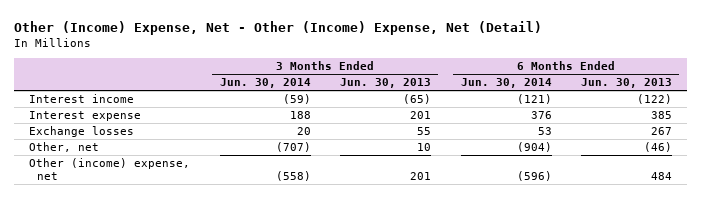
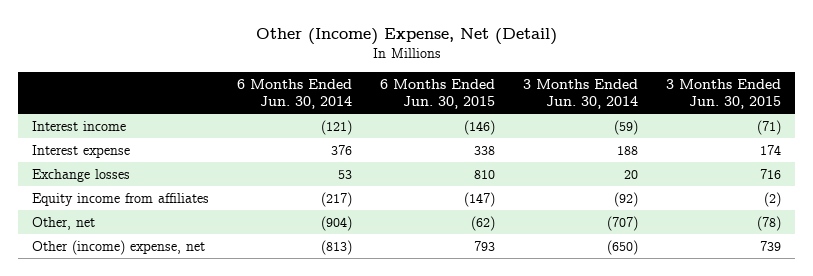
- Other (Income) Expense, Net - Other (Income) Expense, Net (Detail)
+ Other (Income) Expense, Net (Detail)
- | 3 Months Ended Jun. 30, 2014 | 3 Months Ended Jun. 30, 2013 | 6 Months Ended Jun. 30, 2014 | 6 Months Ended Jun. 30, 2013
+ | 6 Months Ended Jun. 30, 2014 | 6 Months Ended Jun. 30, 2015 | 3 Months Ended Jun. 30, 2014 | 3 Months Ended Jun. 30, 2015
+ Equity income from affiliates | (217) | (147) | (92) | (2)
- Other (income) expense, net | (558) | 201 | (596) | 484
+ Other (income) expense, net | (813) | 793 | (650) | 739

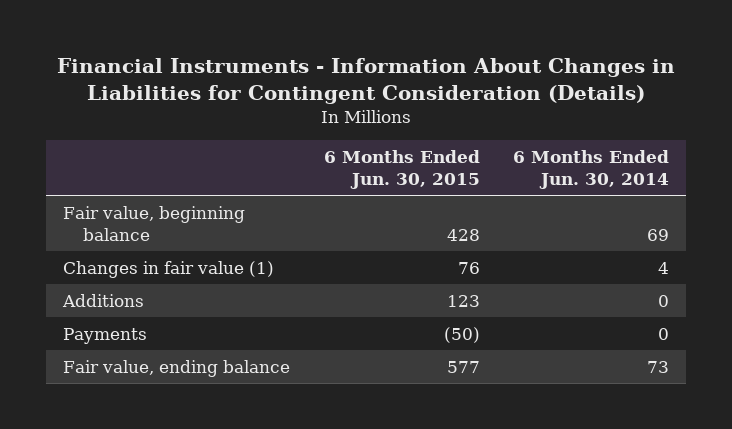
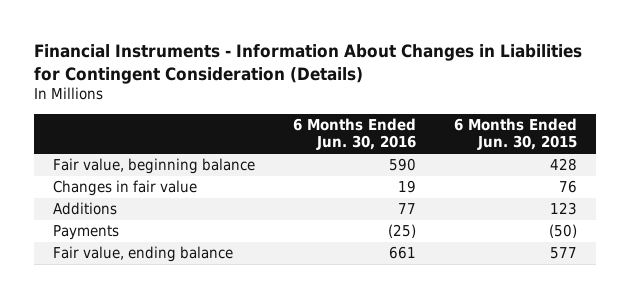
- | 6 Months Ended Jun. 30, 2015 | 6 Months Ended Jun. 30, 2014
+ | 6 Months Ended Jun. 30, 2016 | 6 Months Ended Jun. 30, 2015
- Changes in fair value (1) | 76 | 4
+ Changes in fair value | 19 | 76

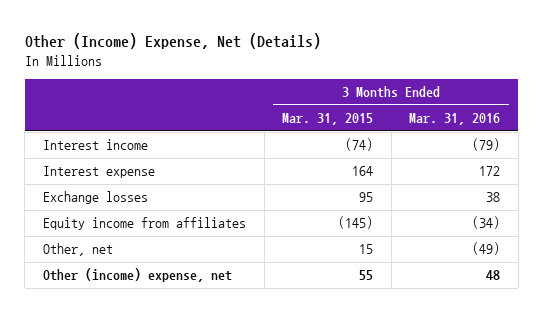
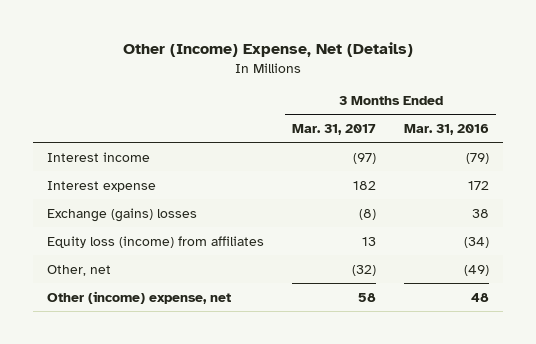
- | 3 Months Ended Mar. 31, 2015 | 3 Months Ended Mar. 31, 2016
+ | 3 Months Ended Mar. 31, 2017 | 3 Months Ended Mar. 31, 2016
- Exchange losses | 95 | 38
- Equity income from affiliates | (145) | (34)
+ Exchange (gains) losses | (8) | 38
+ Equity loss (income) from affiliates | 13 | (34)

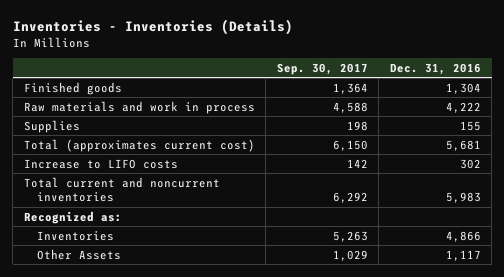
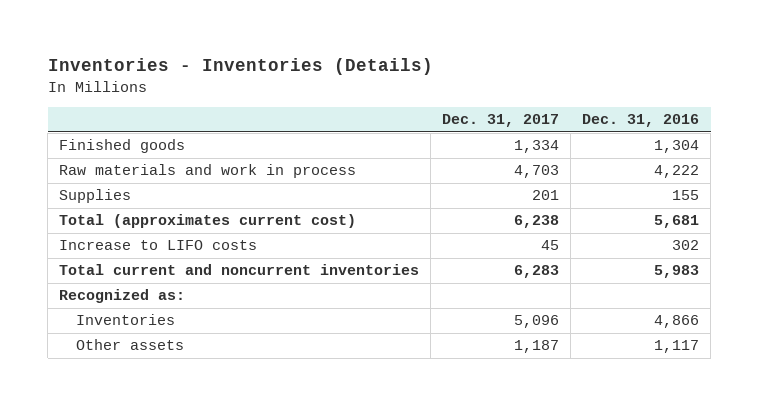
- | Sep. 30, 2017 | Dec. 31, 2016
+ | Dec. 31, 2017 | Dec. 31, 2016
- Other Assets | 1,029 | 1,117
+ Other assets | 1,187 | 1,117

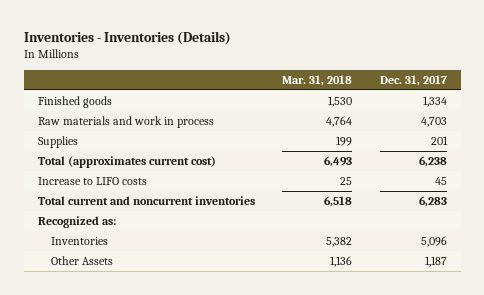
- | Dec. 31, 2017 | Dec. 31, 2016
+ | Mar. 31, 2018 | Dec. 31, 2017
- Other assets | 1,187 | 1,117
+ Other Assets | 1,136 | 1,187

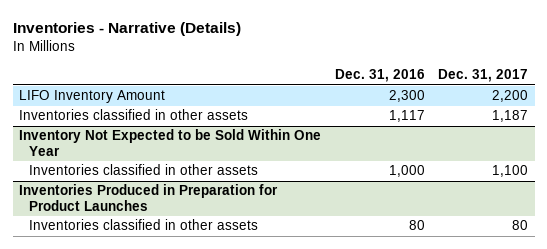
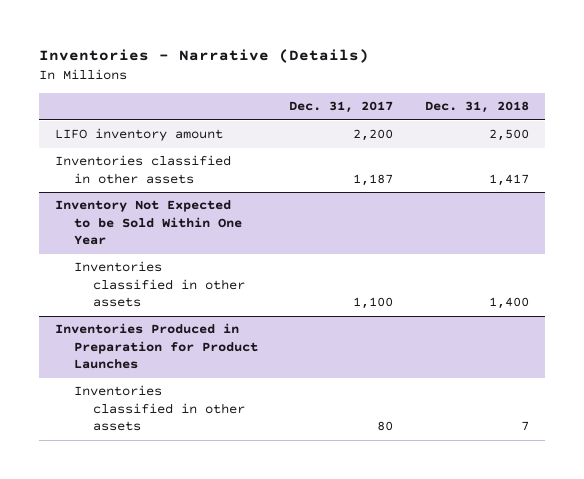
- | Dec. 31, 2016 | Dec. 31, 2017
+ | Dec. 31, 2017 | Dec. 31, 2018
- LIFO Inventory Amount | 2,300 | 2,200
+ LIFO inventory amount | 2,200 | 2,500

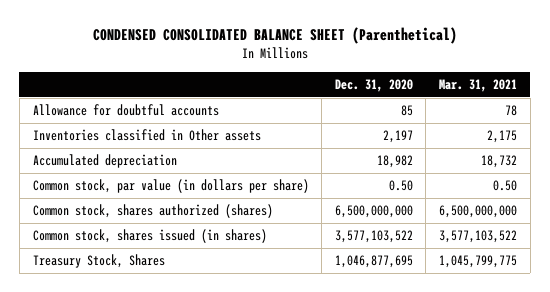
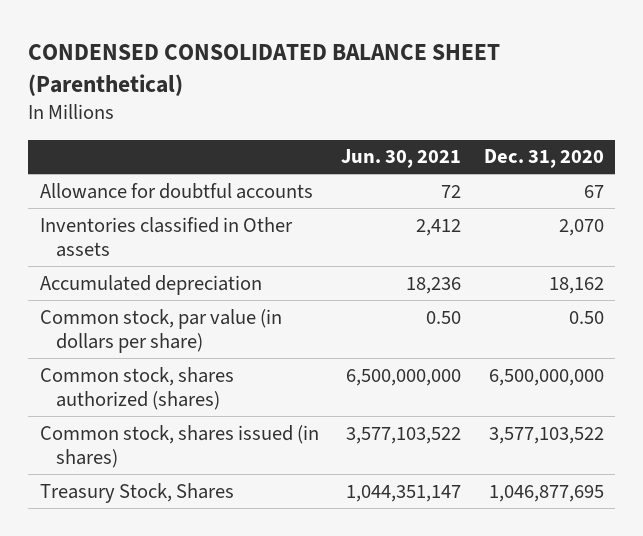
- | Dec. 31, 2020 | Mar. 31, 2021
+ | Jun. 30, 2021 | Dec. 31, 2020
- Allowance for doubtful accounts | 85 | 78
- Inventories classified in Other assets | 2,197 | 2,175
- Accumulated depreciation | 18,982 | 18,732
+ Allowance for doubtful accounts | 72 | 67
+ Inventories classified in Other assets | 2,412 | 2,070
+ Accumulated depreciation | 18,236 | 18,162

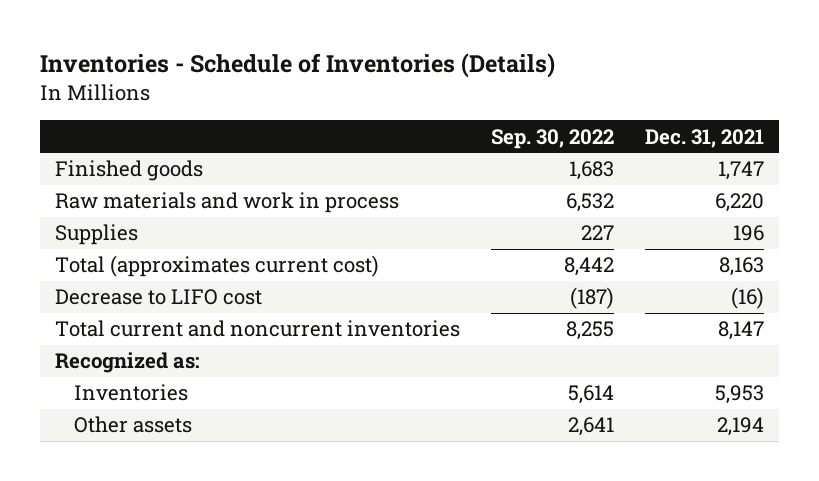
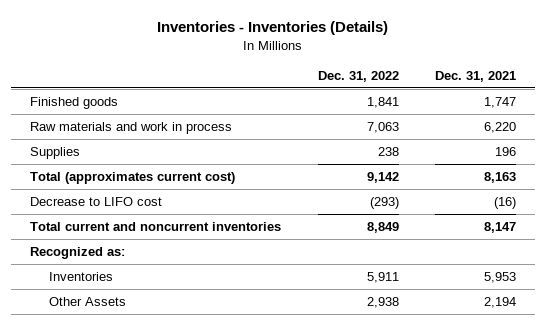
- Inventories - Schedule of Inventories (Details)
+ Inventories - Inventories (Details)
- | Sep. 30, 2022 | Dec. 31, 2021
+ | Dec. 31, 2022 | Dec. 31, 2021
- Other assets | 2,641 | 2,194
+ Other Assets | 2,938 | 2,194

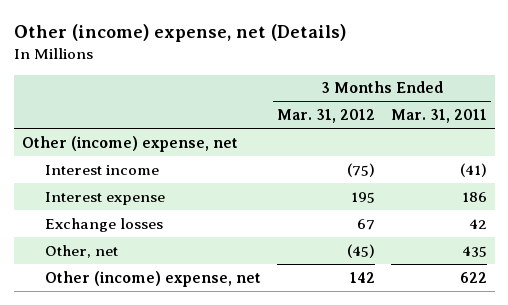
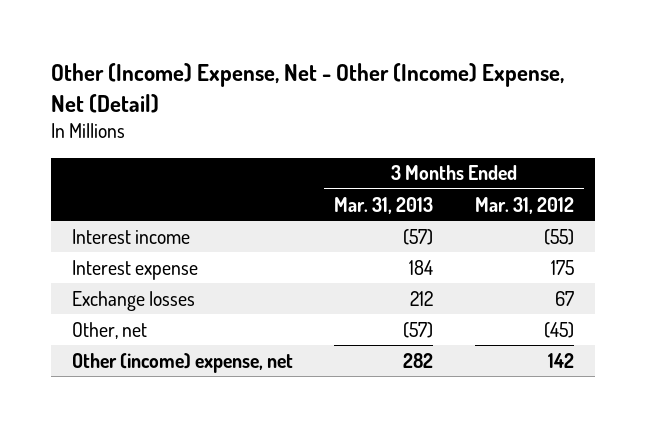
- Other (income) expense, net (Details)
+ Other (Income) Expense, Net - Other (Income) Expense, Net (Detail)
- | 3 Months Ended Mar. 31, 2012 | 3 Months Ended Mar. 31, 2011
+ | 3 Months Ended Mar. 31, 2013 | 3 Months Ended Mar. 31, 2012
- Other (income) expense, net
- Interest income | (75) | (41)
- Interest expense | 195 | 186
+ Interest income | (57) | (55)
+ Interest expense | 184 | 175

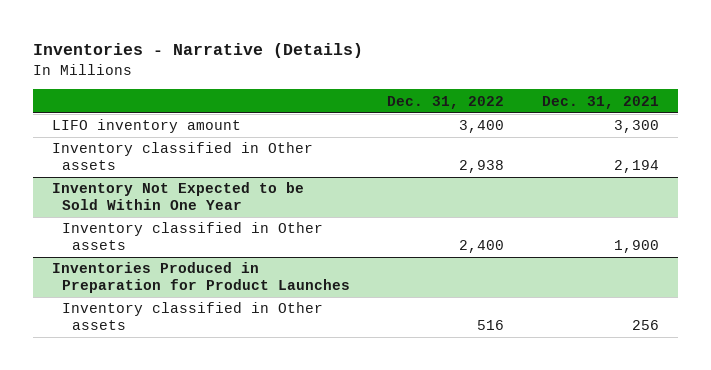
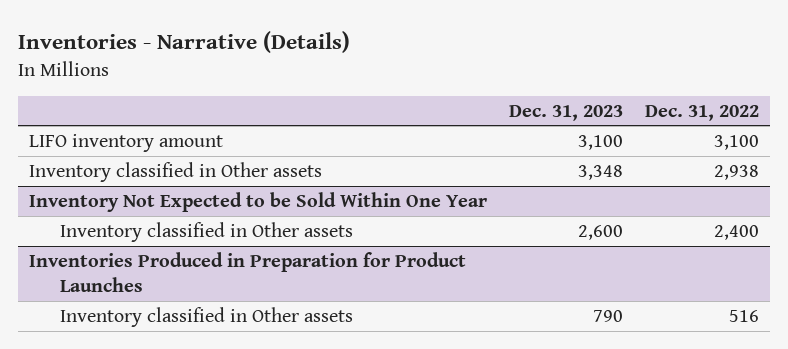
- | Dec. 31, 2022 | Dec. 31, 2021
+ | Dec. 31, 2023 | Dec. 31, 2022
- LIFO inventory amount | 3,400 | 3,300
+ LIFO inventory amount | 3,100 | 3,100

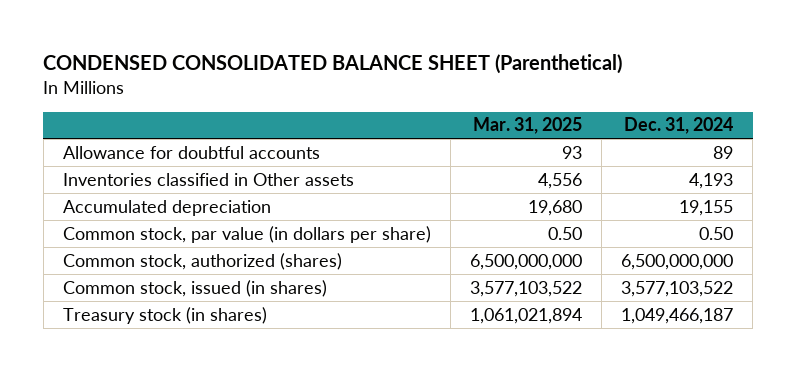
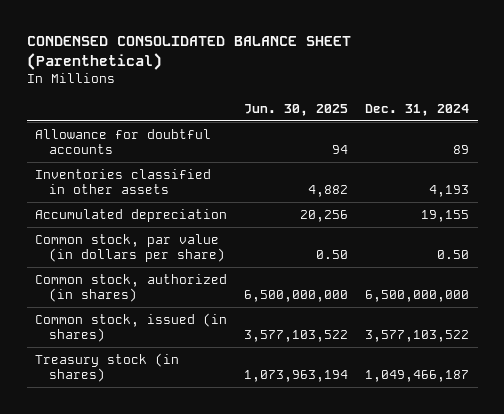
- | Mar. 31, 2025 | Dec. 31, 2024
+ | Jun. 30, 2025 | Dec. 31, 2024
- Inventories classified in Other assets | 4,556 | 4,193
+ Inventories classified in other assets | 4,882 | 4,193
- Common stock, authorized (shares) | 6,500,000,000 | 6,500,000,000
+ Common stock, authorized (in shares) | 6,500,000,000 | 6,500,000,000

